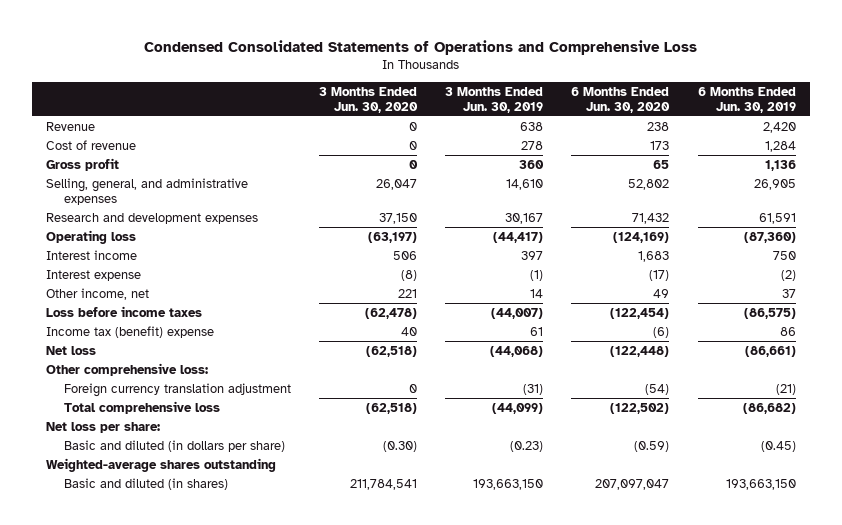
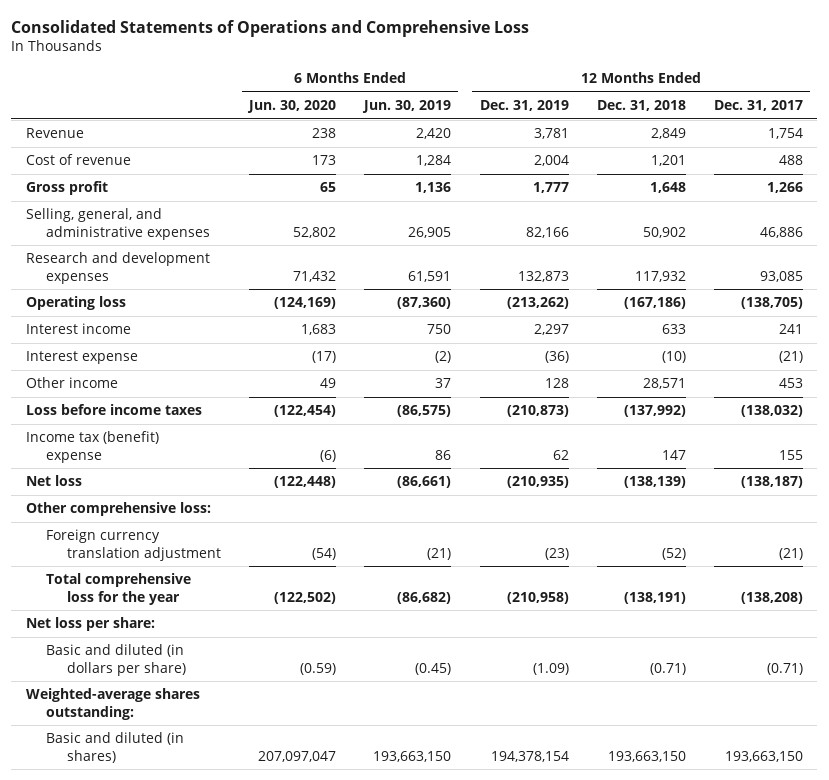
- Condensed Consolidated Statements of Operations and Comprehensive Loss
+ Consolidated Statements of Operations and Comprehensive Loss
- | 3 Months Ended Jun. 30, 2020 | 3 Months Ended Jun. 30, 2019 | 6 Months Ended Jun. 30, 2020 | 6 Months Ended Jun. 30, 2019
+ | 6 Months Ended Jun. 30, 2020 | 6 Months Ended Jun. 30, 2019 | 12 Months Ended Dec. 31, 2019 | 12 Months Ended Dec. 31, 2018 | 12 Months Ended Dec. 31, 2017
- Other income, net | 221 | 14 | 49 | 37
+ Other income | 49 | 37 | 128 | 28,571 | 453
- Total comprehensive loss | (62,518) | (44,099) | (122,502) | (86,682)
+ Total comprehensive loss for the year | (122,502) | (86,682) | (210,958) | (138,191) | (138,208)
- Weighted-average shares outstanding
+ Weighted-average shares outstanding:

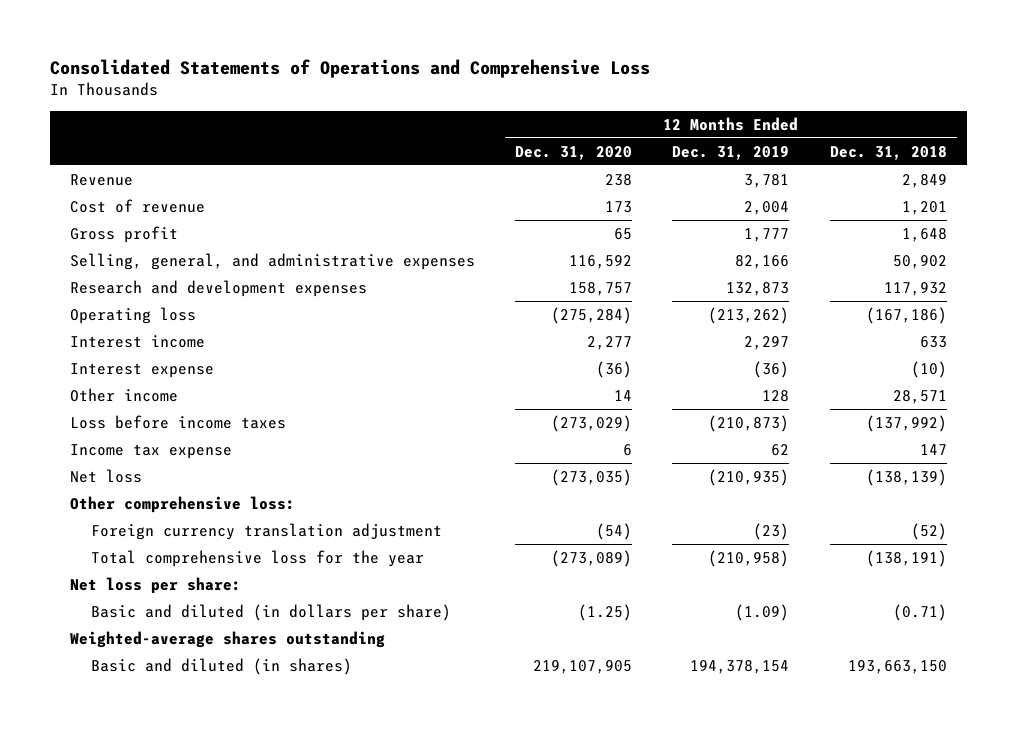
- | 6 Months Ended Jun. 30, 2020 | 6 Months Ended Jun. 30, 2019 | 12 Months Ended Dec. 31, 2019 | 12 Months Ended Dec. 31, 2018 | 12 Months Ended Dec. 31, 2017
+ | 12 Months Ended Dec. 31, 2020 | 12 Months Ended Dec. 31, 2019 | 12 Months Ended Dec. 31, 2018
- Income tax (benefit) expense | (6) | 86 | 62 | 147 | 155
+ Income tax expense | 6 | 62 | 147
- Weighted-average shares outstanding:
+ Weighted-average shares outstanding

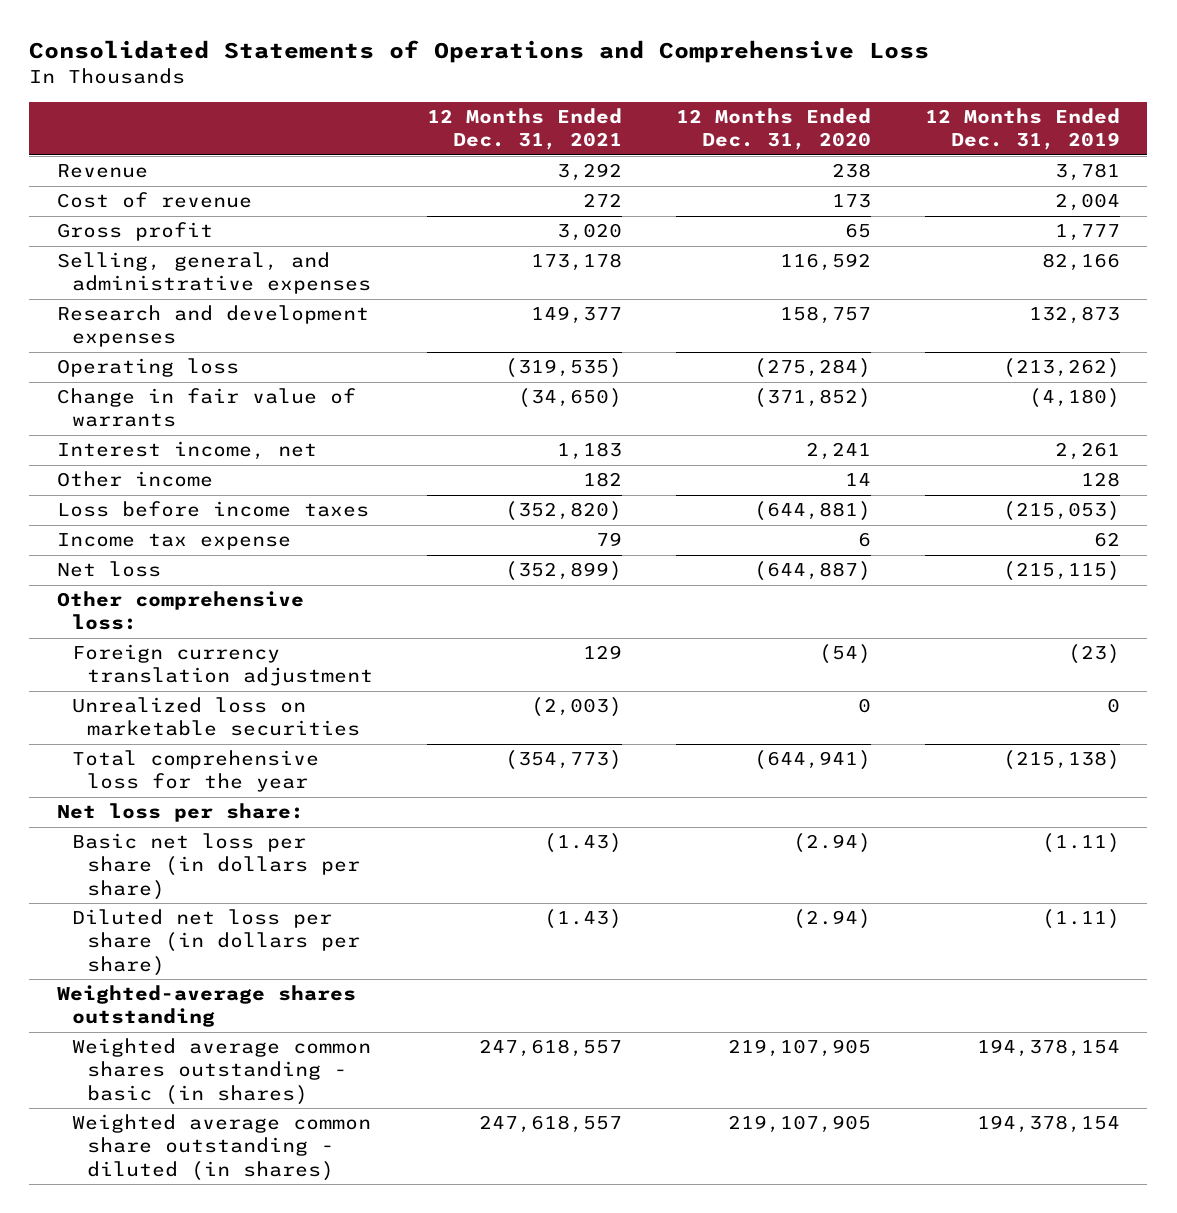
- | 12 Months Ended Dec. 31, 2020 | 12 Months Ended Dec. 31, 2019 | 12 Months Ended Dec. 31, 2018
+ | 12 Months Ended Dec. 31, 2021 | 12 Months Ended Dec. 31, 2020 | 12 Months Ended Dec. 31, 2019
- Interest income | 2,277 | 2,297 | 633
- Interest expense | (36) | (36) | (10)
+ Change in fair value of warrants | (34,650) | (371,852) | (4,180)
+ Interest income, net | 1,183 | 2,241 | 2,261
- Loss before income taxes | (273,029) | (210,873) | (137,992)
+ Loss before income taxes | (352,820) | (644,881) | (215,053)
- Net loss | (273,035) | (210,935) | (138,139)
+ Net loss | (352,899) | (644,887) | (215,115)
- Total comprehensive loss for the year | (273,089) | (210,958) | (138,191)
+ Unrealized loss on marketable securities | (2,003) | 0 | 0
+ Total comprehensive loss for the year | (354,773) | (644,941) | (215,138)
- Basic and diluted (in dollars per share) | (1.25) | (1.09) | (0.71)
+ Basic net loss per share (in dollars per share) | (1.43) | (2.94) | (1.11)
+ Diluted net loss per share (in dollars per share) | (1.43) | (2.94) | (1.11)
- Basic and diluted (in shares) | 219,107,905 | 194,378,154 | 193,663,150
+ Weighted average common shares outstanding - basic (in shares) | 247,618,557 | 219,107,905 | 194,378,154
+ Weighted average common share outstanding - diluted (in shares) | 247,618,557 | 219,107,905 | 194,378,154

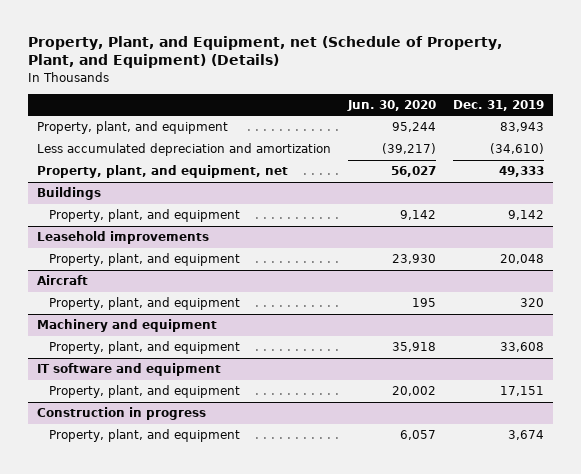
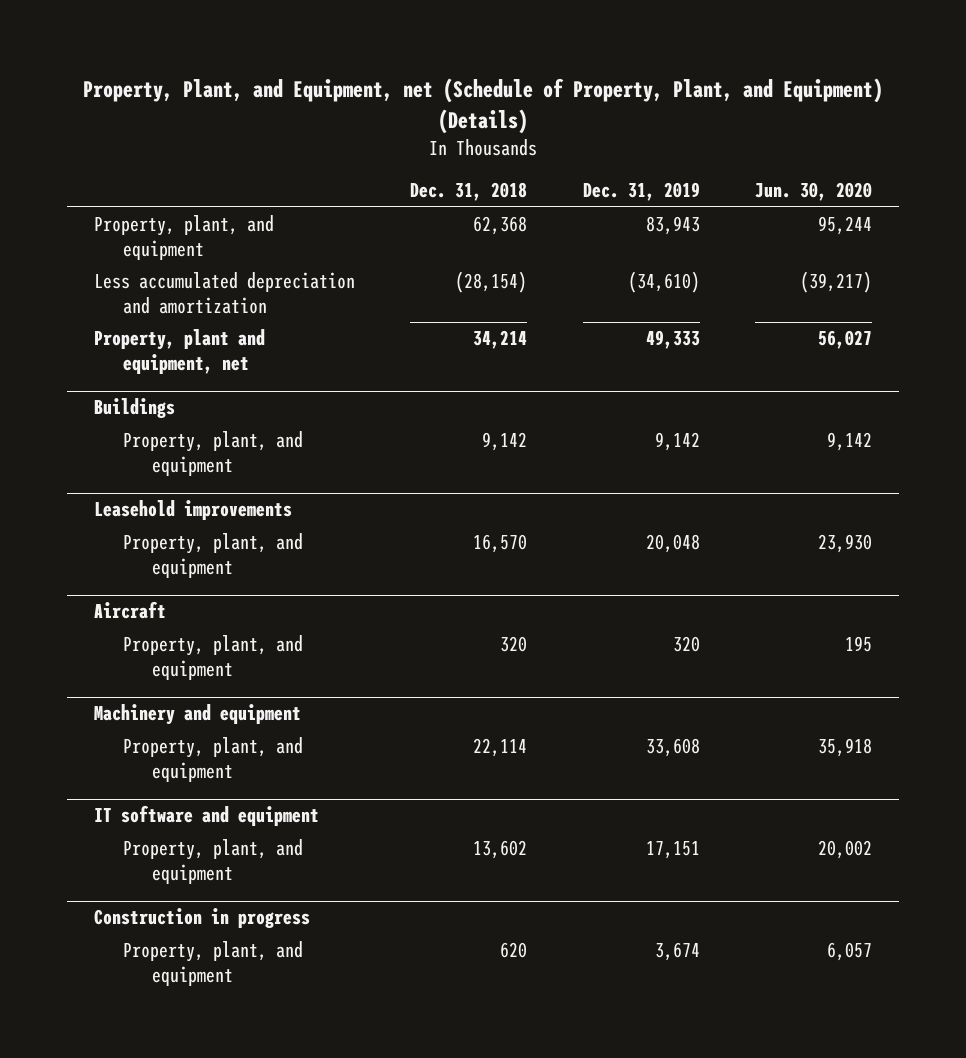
- | Jun. 30, 2020 | Dec. 31, 2019
+ | Dec. 31, 2018 | Dec. 31, 2019 | Jun. 30, 2020
- Property, plant, and equipment, net | 56,027 | 49,333
+ Property, plant and equipment, net | 34,214 | 49,333 | 56,027

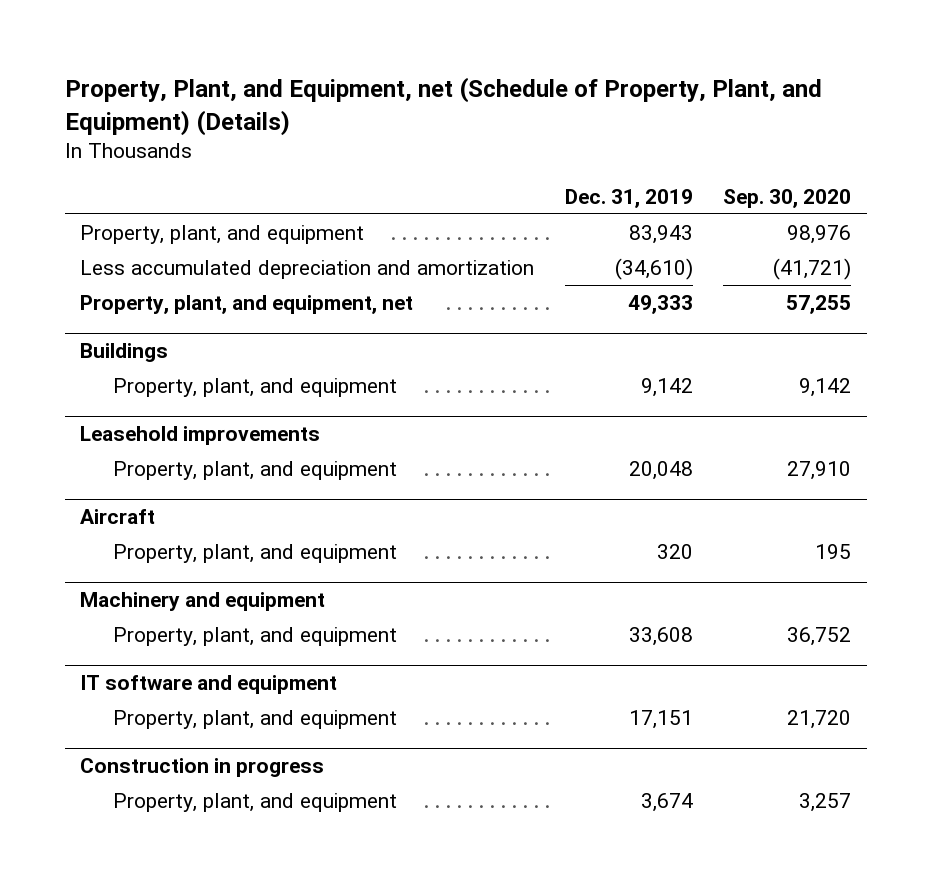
- | Dec. 31, 2018 | Dec. 31, 2019 | Jun. 30, 2020
+ | Dec. 31, 2019 | Sep. 30, 2020
- Property, plant and equipment, net | 34,214 | 49,333 | 56,027
+ Property, plant, and equipment, net | 49,333 | 57,255

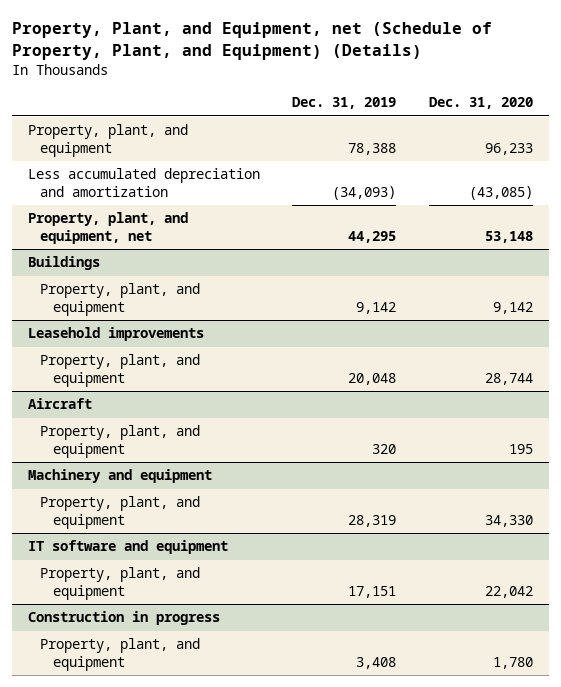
- | Dec. 31, 2019 | Sep. 30, 2020
+ | Dec. 31, 2019 | Dec. 31, 2020
- Property, plant, and equipment | 83,943 | 98,976
- Less accumulated depreciation and amortization | (34,610) | (41,721)
- Property, plant, and equipment, net | 49,333 | 57,255
+ Property, plant, and equipment | 78,388 | 96,233
+ Less accumulated depreciation and amortization | (34,093) | (43,085)
+ Property, plant, and equipment, net | 44,295 | 53,148
@ Machinery and equipment
- Property, plant, and equipment | 33,608 | 36,752
+ Property, plant, and equipment | 28,319 | 34,330
@ Construction in progress
- Property, plant, and equipment | 3,674 | 3,257
+ Property, plant, and equipment | 3,408 | 1,780

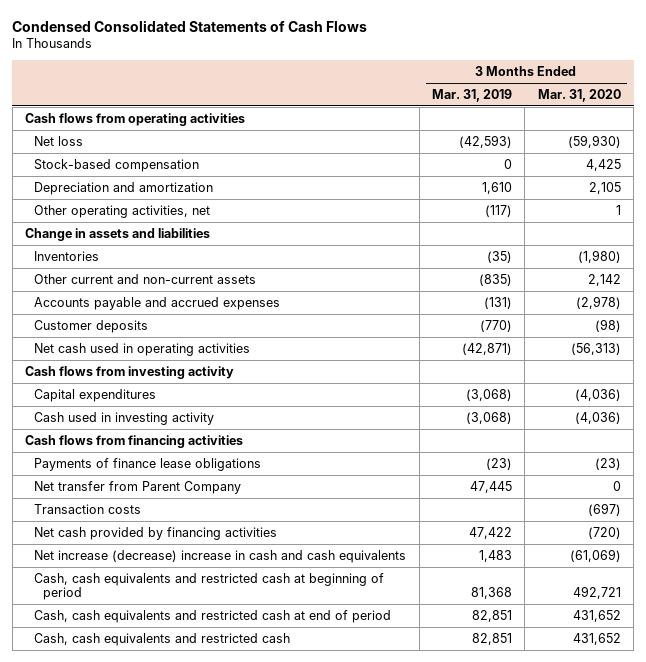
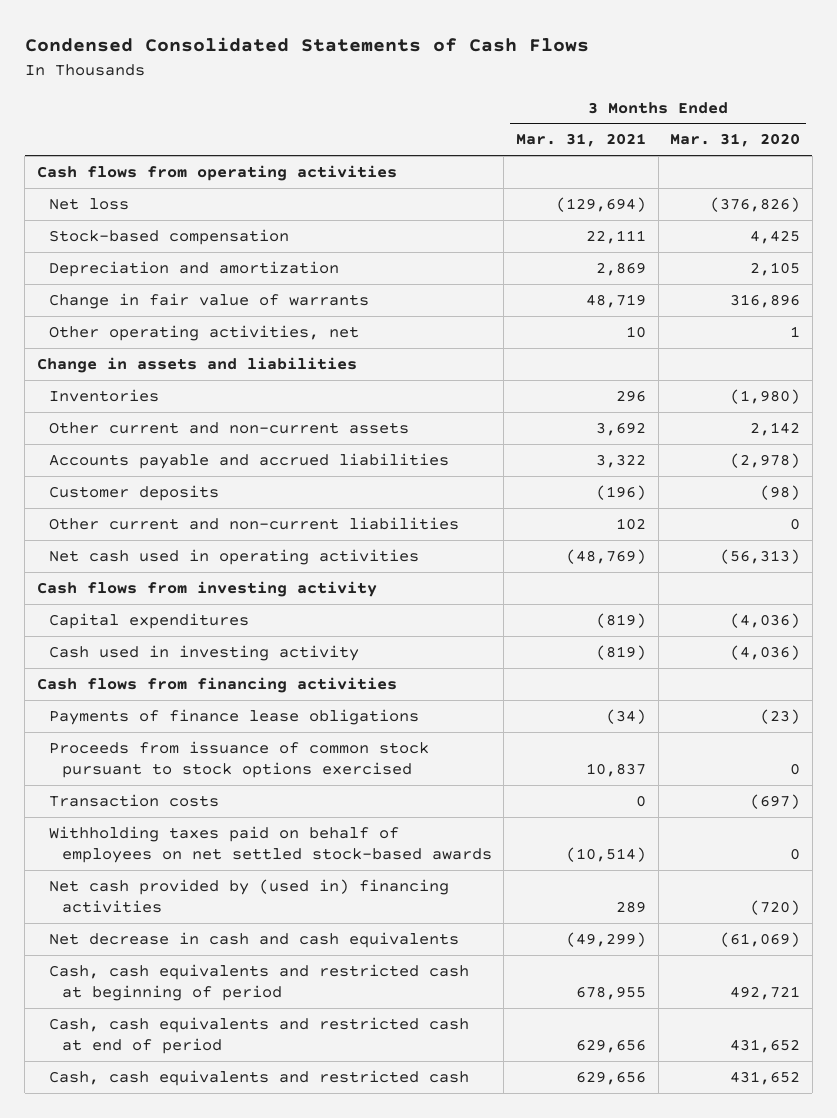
- | 3 Months Ended Mar. 31, 2019 | 3 Months Ended Mar. 31, 2020
+ | 3 Months Ended Mar. 31, 2021 | 3 Months Ended Mar. 31, 2020
- Net loss | (42,593) | (59,930)
+ Net loss | (129,694) | (376,826)
+ Change in fair value of warrants | 48,719 | 316,896
- Accounts payable and accrued expenses | (131) | (2,978)
+ Accounts payable and accrued liabilities | 3,322 | (2,978)
+ Other current and non-current liabilities | 102 | 0
- Net transfer from Parent Company | 47,445 | 0
+ Proceeds from issuance of common stock pursuant to stock options exercised | 10,837 | 0
- Net cash provided by financing activities | 47,422 | (720)
- Net increase (decrease) increase in cash and cash equivalents | 1,483 | (61,069)
+ Withholding taxes paid on behalf of employees on net settled stock-based awards | (10,514) | 0
+ Net cash provided by (used in) financing activities | 289 | (720)
+ Net decrease in cash and cash equivalents | (49,299) | (61,069)

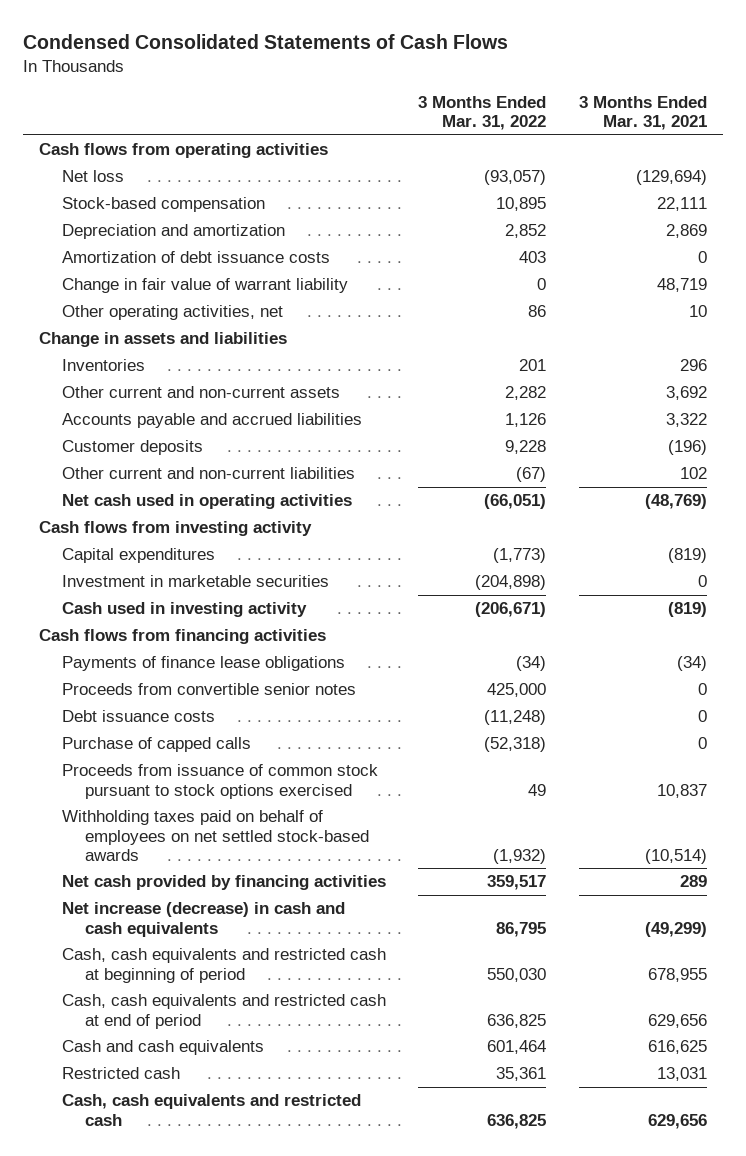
- | 3 Months Ended Mar. 31, 2021 | 3 Months Ended Mar. 31, 2020
+ | 3 Months Ended Mar. 31, 2022 | 3 Months Ended Mar. 31, 2021
- Change in fair value of warrants | 48,719 | 316,896
+ Amortization of debt issuance costs | 403 | 0
+ Change in fair value of warrant liability | 0 | 48,719
+ Investment in marketable securities | (204,898) | 0
+ Proceeds from convertible senior notes | 425,000 | 0
+ Debt issuance costs | (11,248) | 0
+ Purchase of capped calls | (52,318) | 0
- Transaction costs | 0 | (697)
- Net cash provided by (used in) financing activities | 289 | (720)
- Net decrease in cash and cash equivalents | (49,299) | (61,069)
+ Net cash provided by financing activities | 359,517 | 289
+ Net increase (decrease) in cash and cash equivalents | 86,795 | (49,299)
+ Cash and cash equivalents | 601,464 | 616,625
+ Restricted cash | 35,361 | 13,031

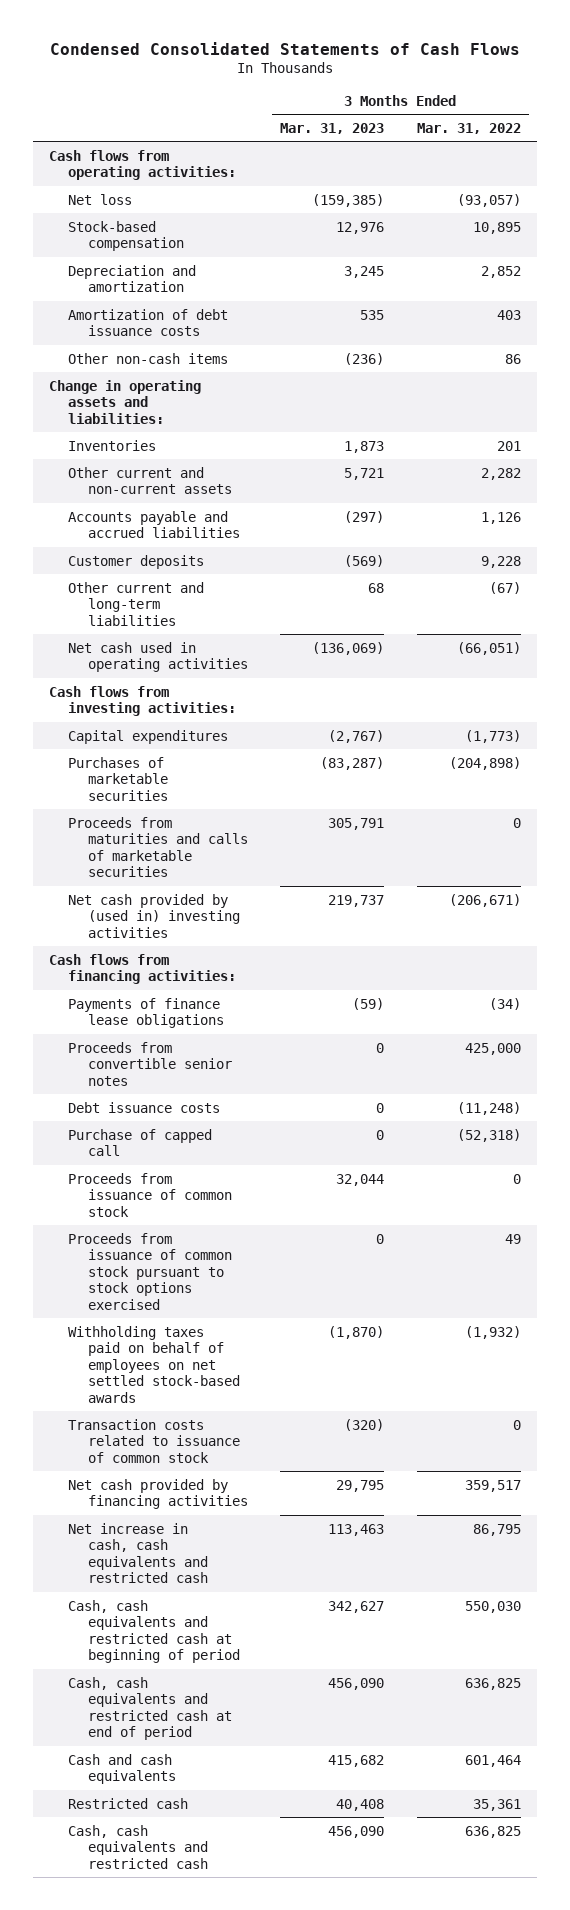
- | 3 Months Ended Mar. 31, 2022 | 3 Months Ended Mar. 31, 2021
+ | 3 Months Ended Mar. 31, 2023 | 3 Months Ended Mar. 31, 2022
- Cash flows from operating activities
+ Cash flows from operating activities:
- Change in fair value of warrant liability | 0 | 48,719
- Other operating activities, net | 86 | 10
- Change in assets and liabilities
+ Other non-cash items | (236) | 86
+ Change in operating assets and liabilities:
- Other current and non-current liabilities | (67) | 102
+ Other current and long-term liabilities | 68 | (67)
- Cash flows from investing activity
+ Cash flows from investing activities:
- Investment in marketable securities | (204,898) | 0
- Cash used in investing activity | (206,671) | (819)
- Cash flows from financing activities
+ Purchases of marketable securities | (83,287) | (204,898)
+ Proceeds from maturities and calls of marketable securities | 305,791 | 0
+ Net cash provided by (used in) investing activities | 219,737 | (206,671)
+ Cash flows from financing activities:
- Purchase of capped calls | (52,318) | 0
+ Purchase of capped call | 0 | (52,318)
+ Proceeds from issuance of common stock | 32,044 | 0
+ Transaction costs related to issuance of common stock | (320) | 0
- Net increase (decrease) in cash and cash equivalents | 86,795 | (49,299)
+ Net increase in cash, cash equivalents and restricted cash | 113,463 | 86,795

